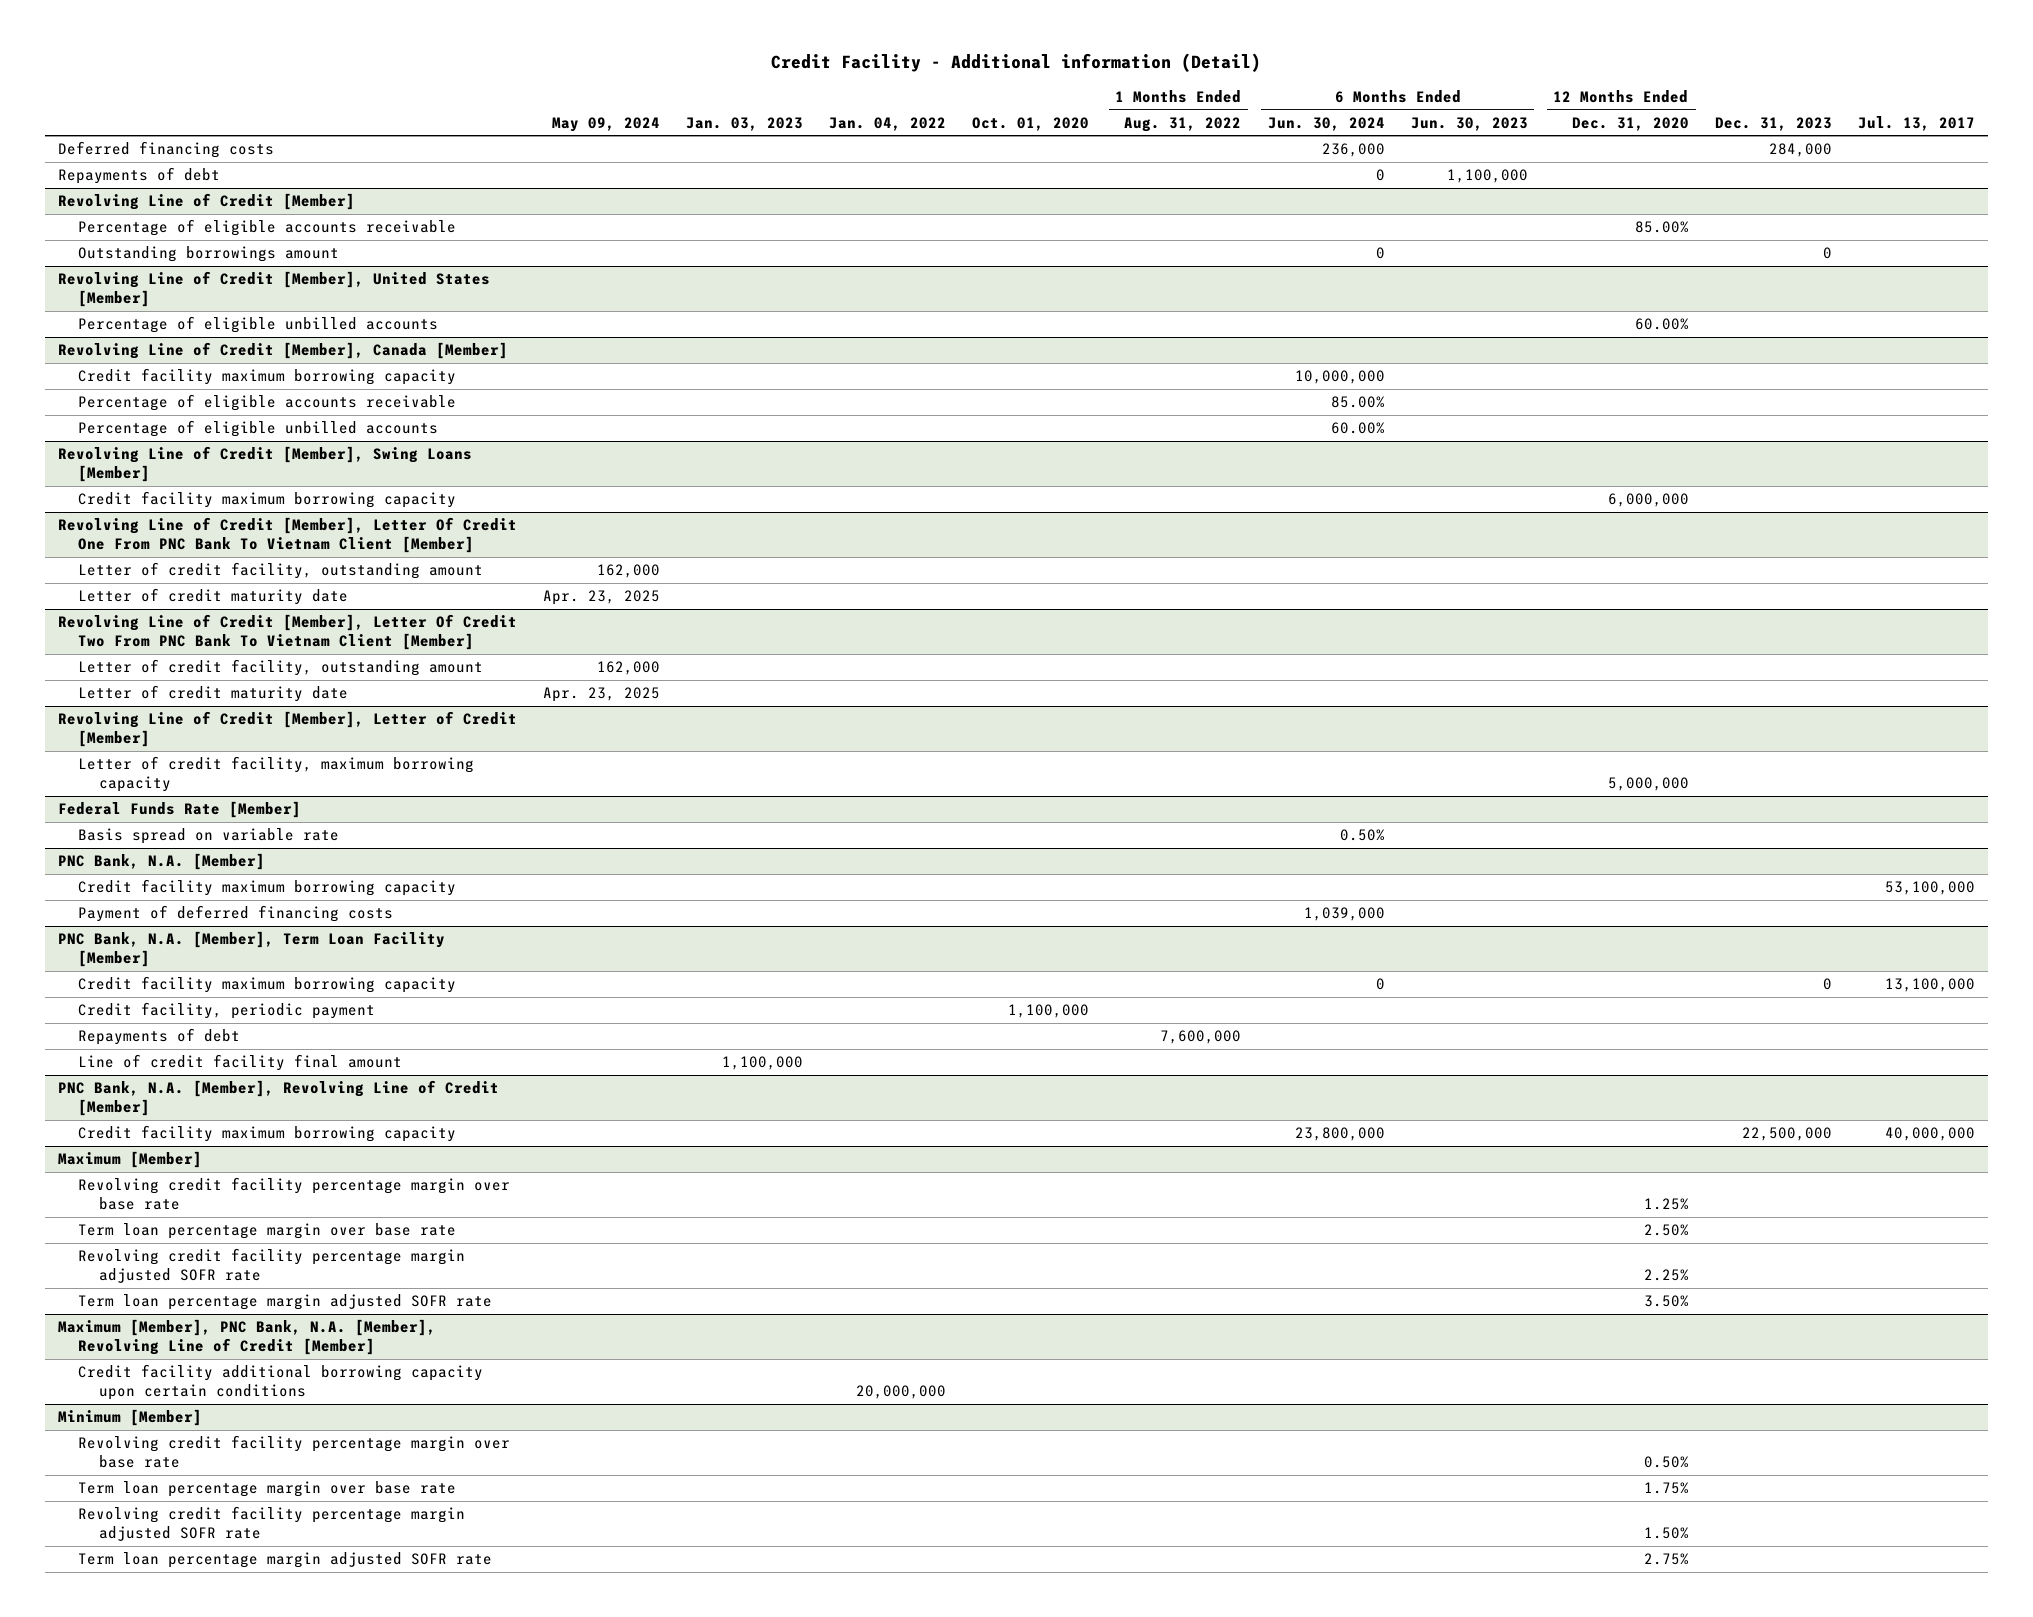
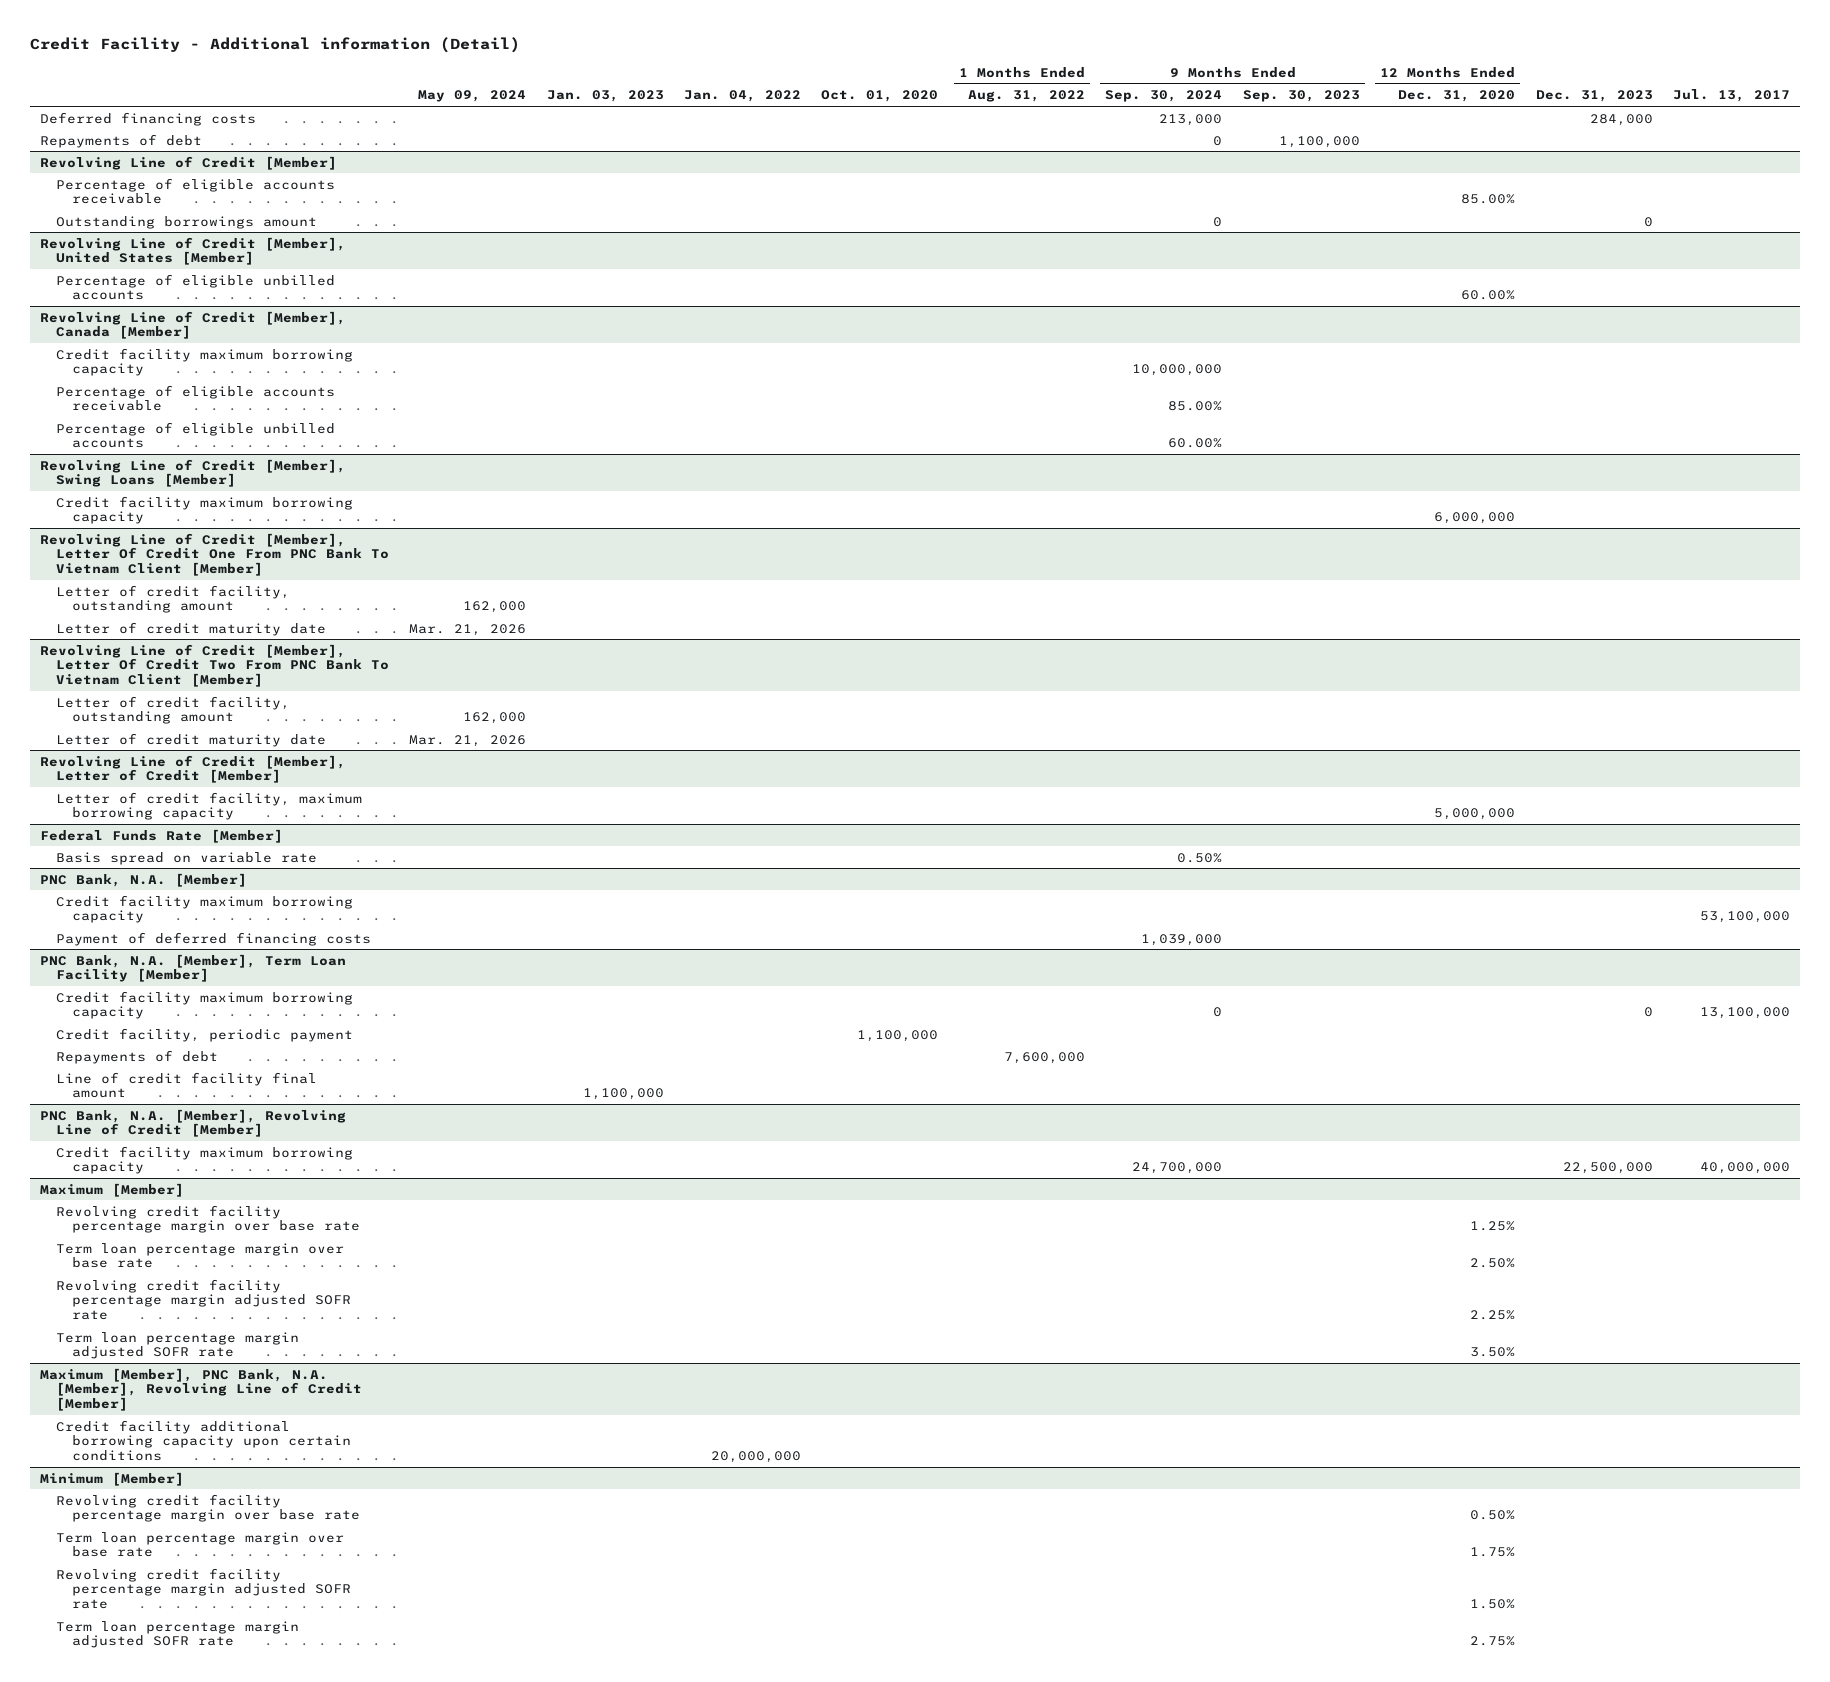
- | May 09, 2024 | Jan. 03, 2023 | Jan. 04, 2022 | Oct. 01, 2020 | 1 Months Ended Aug. 31, 2022 | 6 Months Ended Jun. 30, 2024 | 6 Months Ended Jun. 30, 2023 | 12 Months Ended Dec. 31, 2020 | Dec. 31, 2023 | Jul. 13, 2017
+ | May 09, 2024 | Jan. 03, 2023 | Jan. 04, 2022 | Oct. 01, 2020 | 1 Months Ended Aug. 31, 2022 | 9 Months Ended Sep. 30, 2024 | 9 Months Ended Sep. 30, 2023 | 12 Months Ended Dec. 31, 2020 | Dec. 31, 2023 | Jul. 13, 2017
@ Revolving Line of Credit [Member], Letter Of Credit One From PNC Bank To Vietnam Client [Member]
- Letter of credit maturity date | Apr. 23, 2025 | | | | | | | | |
+ Letter of credit maturity date | Mar. 21, 2026 | | | | | | | | |
@ Revolving Line of Credit [Member], Letter Of Credit Two From PNC Bank To Vietnam Client [Member]
- Letter of credit maturity date | Apr. 23, 2025 | | | | | | | | |
+ Letter of credit maturity date | Mar. 21, 2026 | | | | | | | | |

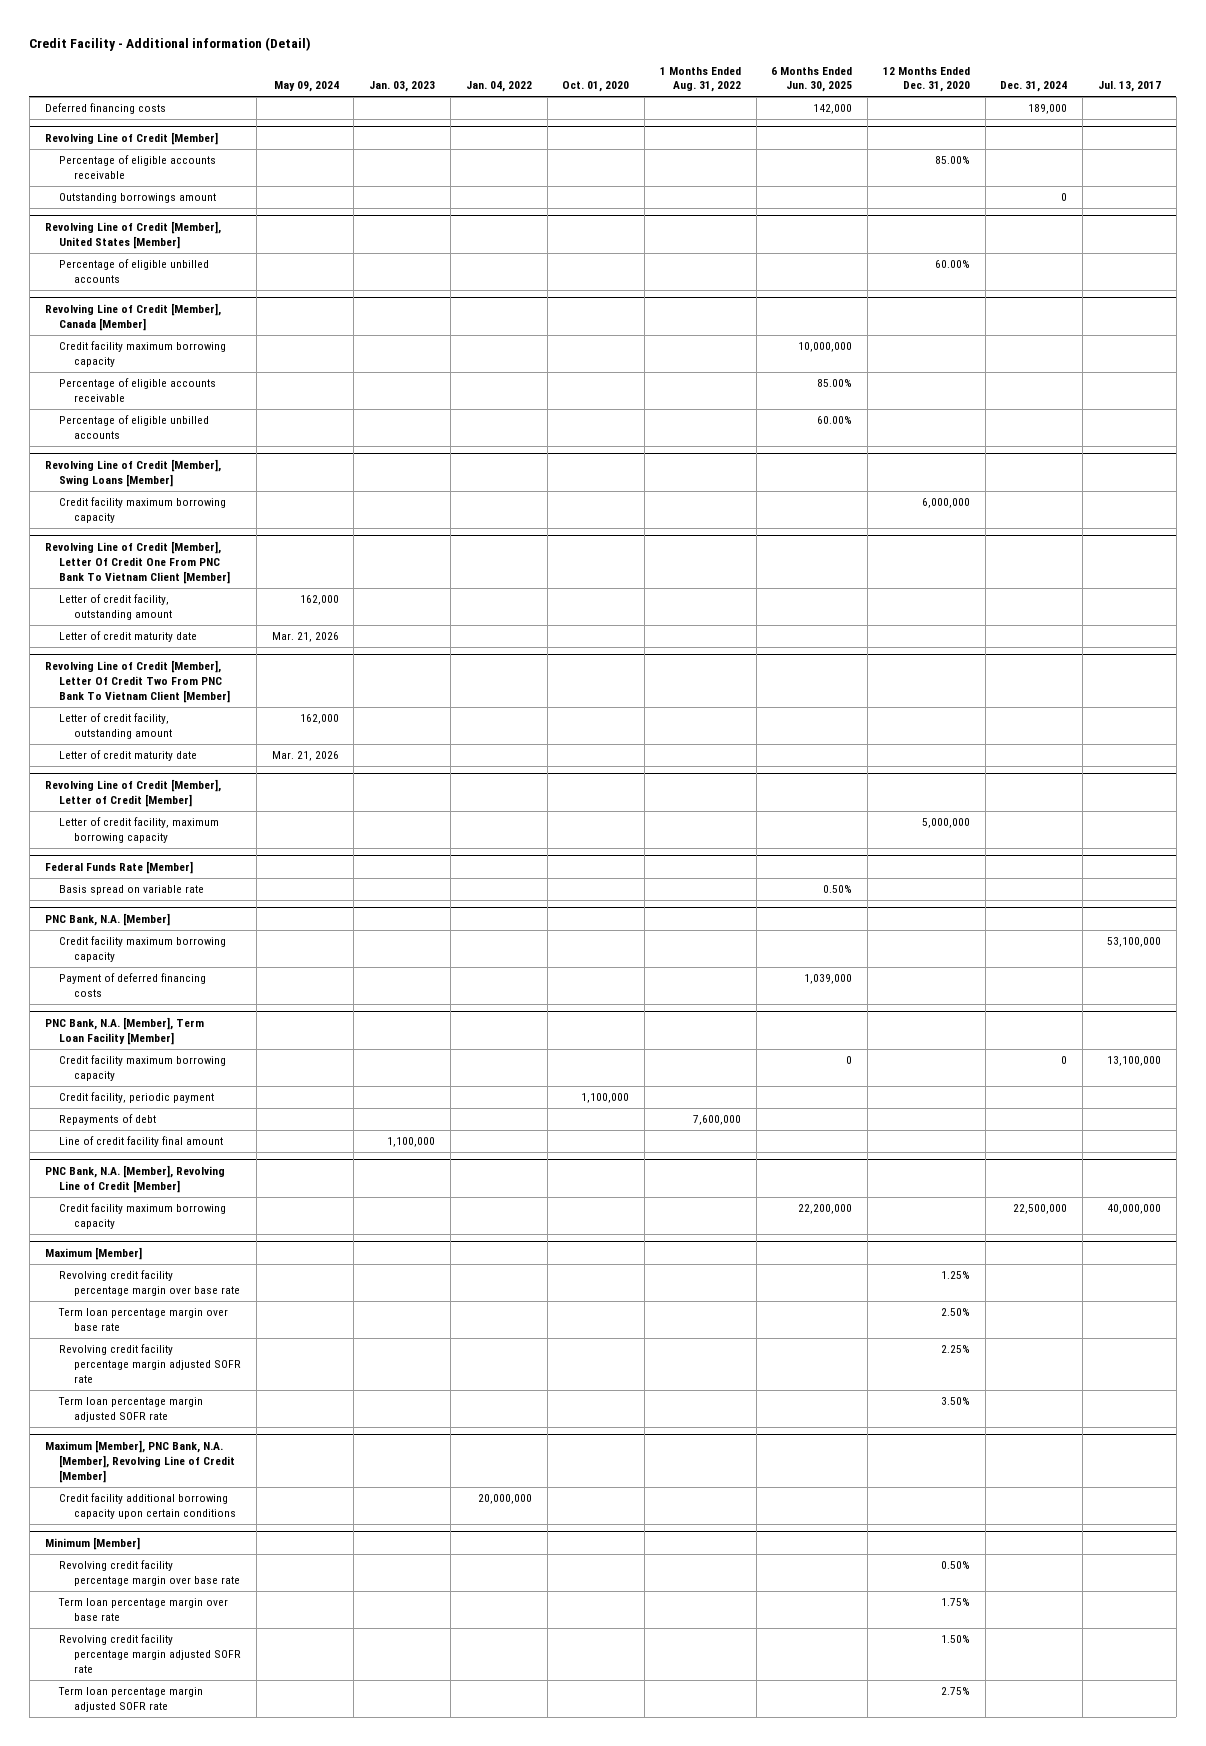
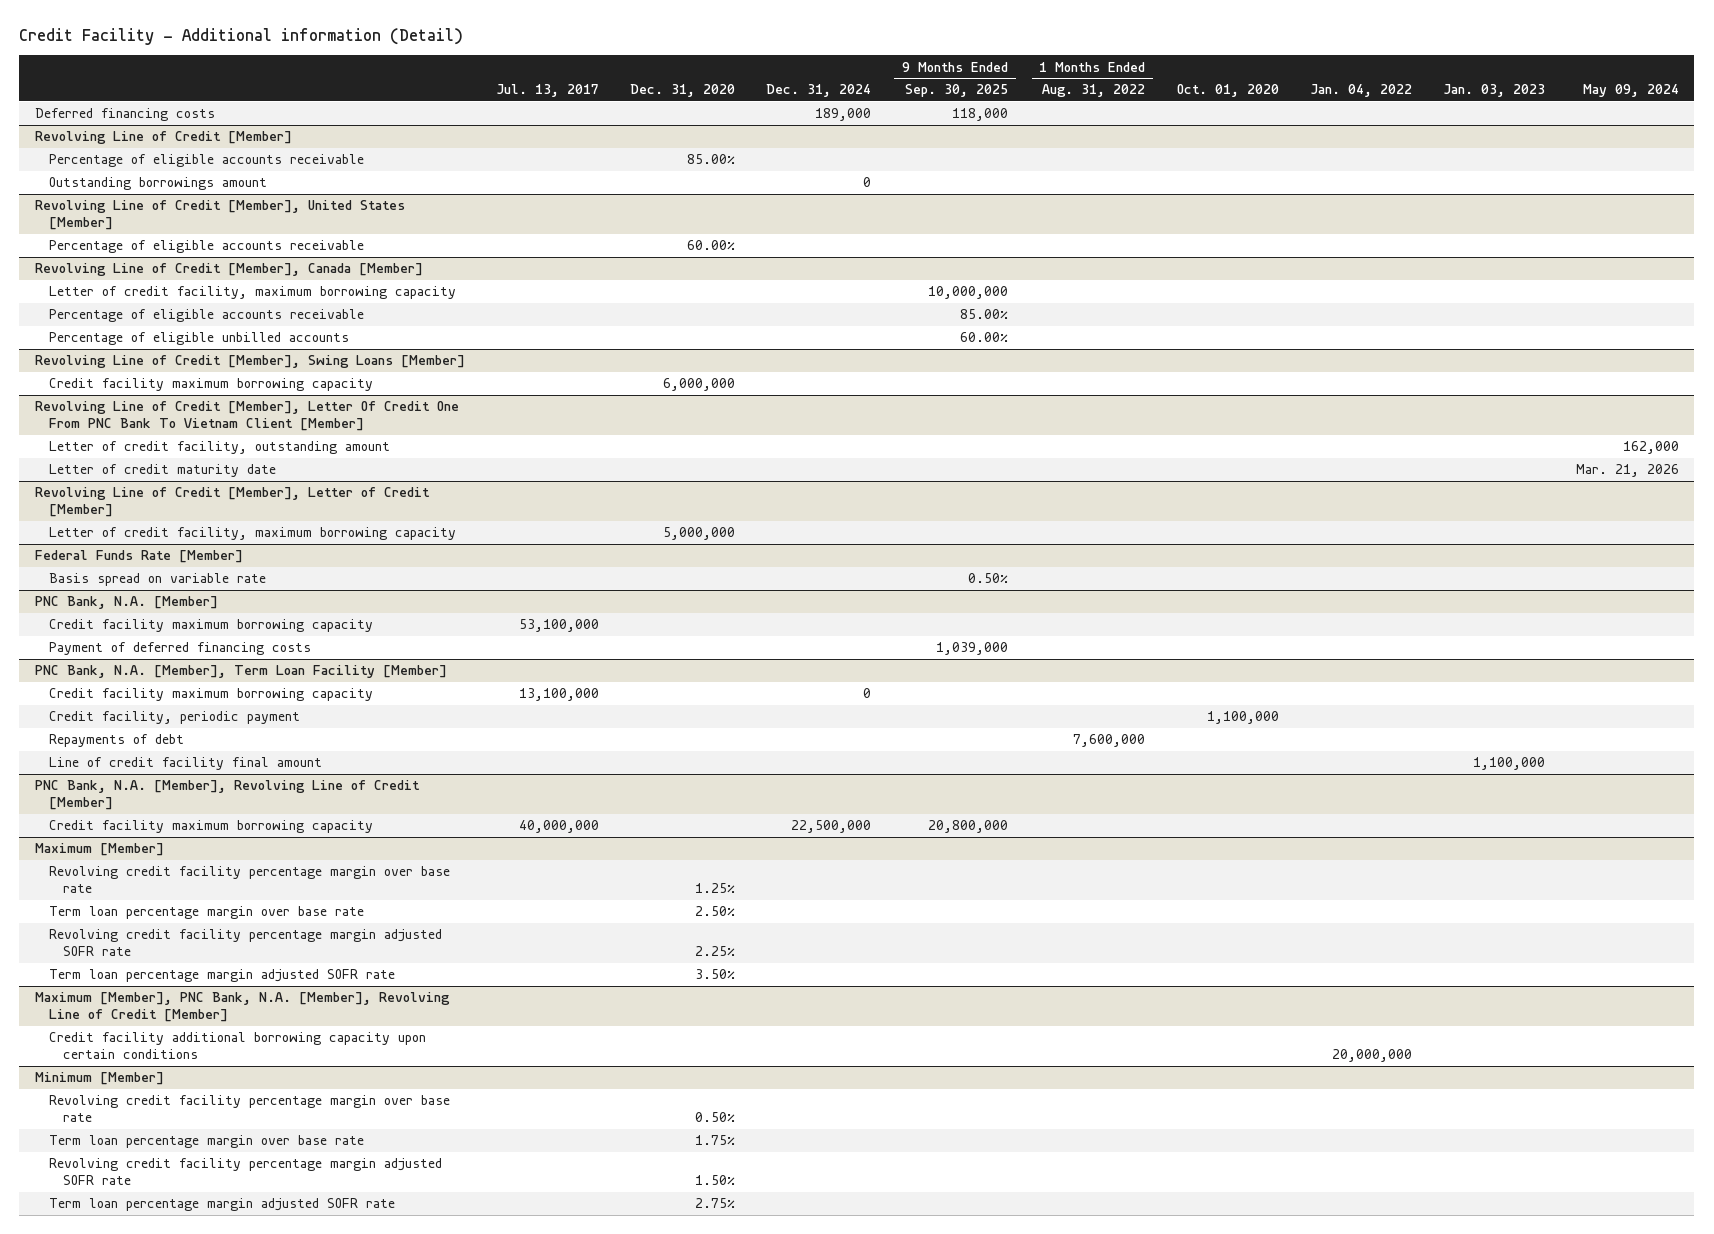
- | May 09, 2024 | Jan. 03, 2023 | Jan. 04, 2022 | Oct. 01, 2020 | 1 Months Ended Aug. 31, 2022 | 6 Months Ended Jun. 30, 2025 | 12 Months Ended Dec. 31, 2020 | Dec. 31, 2024 | Jul. 13, 2017
+ | Jul. 13, 2017 | Dec. 31, 2020 | Dec. 31, 2024 | 9 Months Ended Sep. 30, 2025 | 1 Months Ended Aug. 31, 2022 | Oct. 01, 2020 | Jan. 04, 2022 | Jan. 03, 2023 | May 09, 2024
@ Revolving Line of Credit [Member], United States [Member]
- Percentage of eligible unbilled accounts | | | | | | | 60.00% | |
+ Percentage of eligible accounts receivable | | 60.00% | | | | | | |
@ Revolving Line of Credit [Member], Canada [Member]
- Credit facility maximum borrowing capacity | | | | | | 10,000,000 | | |
+ Letter of credit facility, maximum borrowing capacity | | | | 10,000,000 | | | | |
- Revolving Line of Credit [Member], Letter Of Credit Two From PNC Bank To Vietnam Client [Member]
- Letter of credit facility, outstanding amount | 162,000 | | | | | | | |
- Letter of credit maturity date | Mar. 21, 2026 | | | | | | | |

